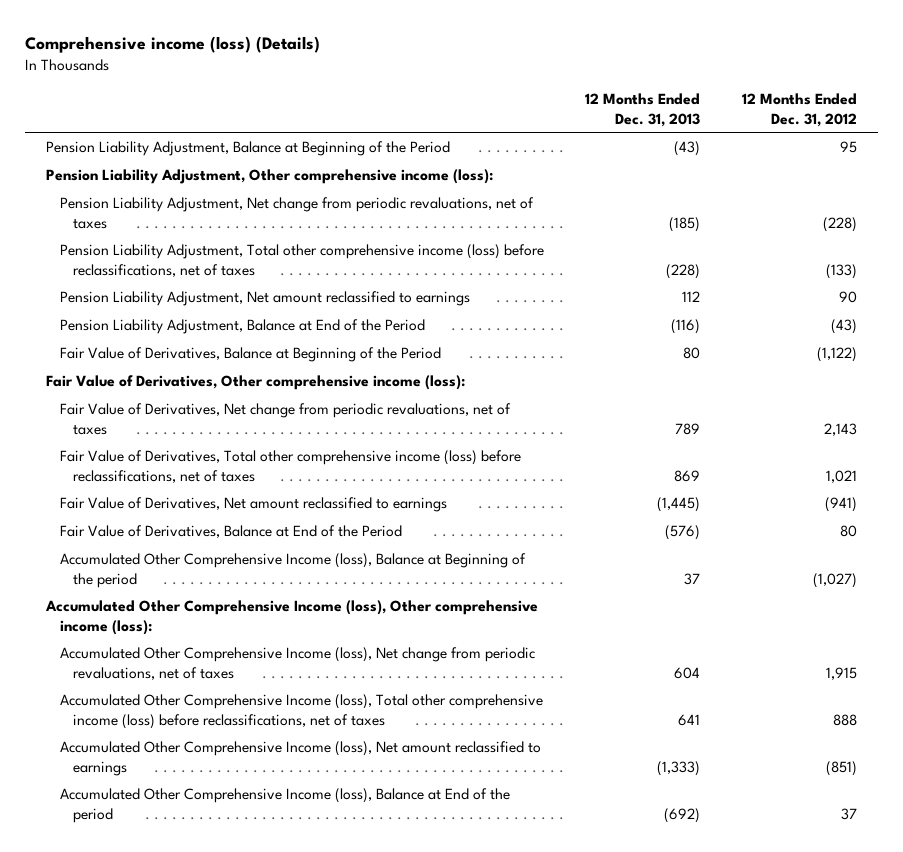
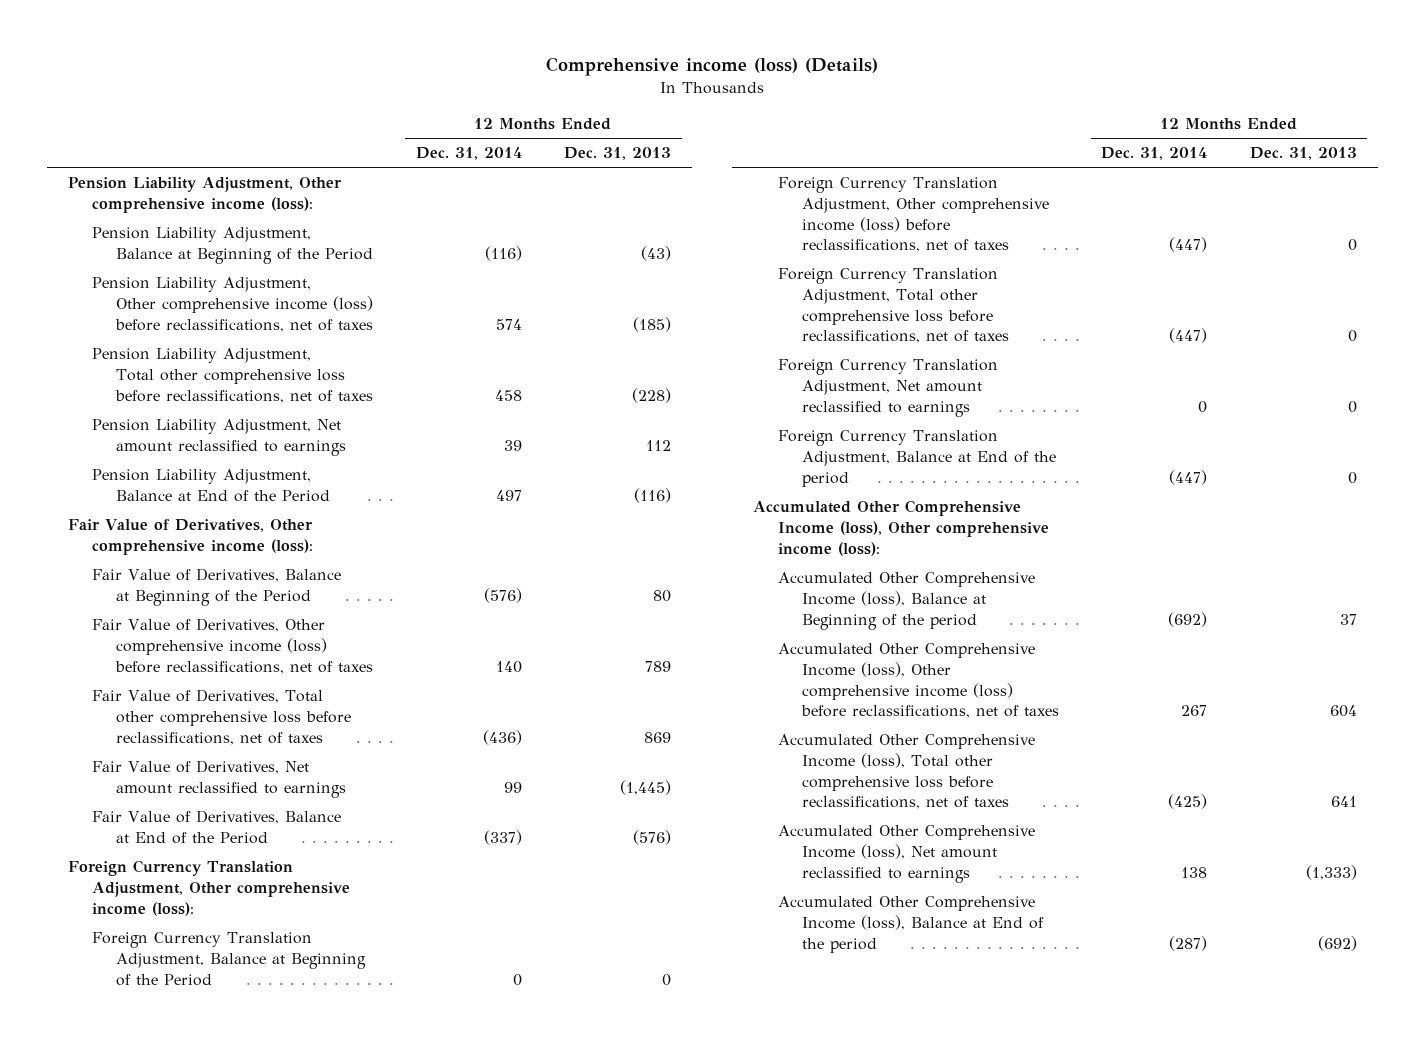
- | 12 Months Ended Dec. 31, 2013 | 12 Months Ended Dec. 31, 2012
+ | 12 Months Ended Dec. 31, 2014 | 12 Months Ended Dec. 31, 2013
- Pension Liability Adjustment, Net change from periodic revaluations, net of taxes | (185) | (228)
- Pension Liability Adjustment, Total other comprehensive income (loss) before reclassifications, net of taxes | (228) | (133)
moved down: Pension Liability Adjustment, Balance at Beginning of the Period | (116) | (43)
+ Pension Liability Adjustment, Other comprehensive income (loss) before reclassifications, net of taxes | 574 | (185)
+ Pension Liability Adjustment, Total other comprehensive loss before reclassifications, net of taxes | 458 | (228)
- Fair Value of Derivatives, Net change from periodic revaluations, net of taxes | 789 | 2,143
- Fair Value of Derivatives, Total other comprehensive income (loss) before reclassifications, net of taxes | 869 | 1,021
moved down: Fair Value of Derivatives, Balance at Beginning of the Period | (576) | 80
+ Fair Value of Derivatives, Other comprehensive income (loss) before reclassifications, net of taxes | 140 | 789
+ Fair Value of Derivatives, Total other comprehensive loss before reclassifications, net of taxes | (436) | 869
+ Foreign Currency Translation Adjustment, Other comprehensive income (loss):
+ Foreign Currency Translation Adjustment, Balance at Beginning of the Period | 0 | 0
+ Foreign Currency Translation Adjustment, Other comprehensive income (loss) before reclassifications, net of taxes | (447) | 0
+ Foreign Currency Translation Adjustment, Total other comprehensive loss before reclassifications, net of taxes | (447) | 0
+ Foreign Currency Translation Adjustment, Net amount reclassified to earnings | 0 | 0
+ Foreign Currency Translation Adjustment, Balance at End of the period | (447) | 0
- Accumulated Other Comprehensive Income (loss), Net change from periodic revaluations, net of taxes | 604 | 1,915
- Accumulated Other Comprehensive Income (loss), Total other comprehensive income (loss) before reclassifications, net of taxes | 641 | 888
moved down: Accumulated Other Comprehensive Income (loss), Balance at Beginning of the period | (692) | 37
+ Accumulated Other Comprehensive Income (loss), Other comprehensive income (loss) before reclassifications, net of taxes | 267 | 604
+ Accumulated Other Comprehensive Income (loss), Total other comprehensive loss before reclassifications, net of taxes | (425) | 641

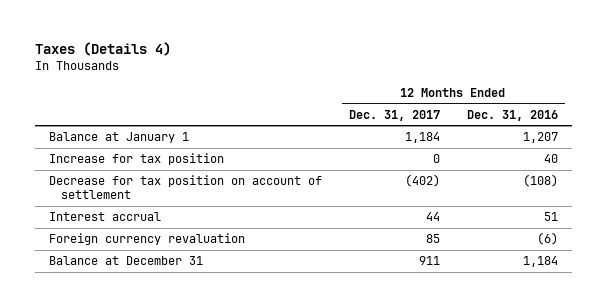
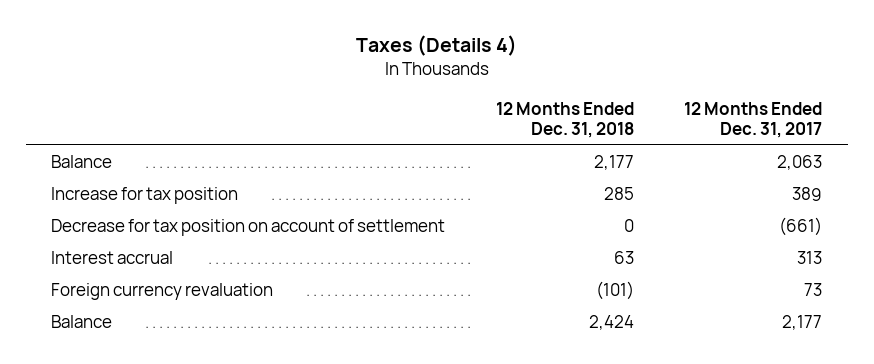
- | 12 Months Ended Dec. 31, 2017 | 12 Months Ended Dec. 31, 2016
+ | 12 Months Ended Dec. 31, 2018 | 12 Months Ended Dec. 31, 2017
- Balance at January 1 | 1,184 | 1,207
- Increase for tax position | 0 | 40
- Decrease for tax position on account of settlement | (402) | (108)
- Interest accrual | 44 | 51
- Foreign currency revaluation | 85 | (6)
- Balance at December 31 | 911 | 1,184
+ Balance | 2,177 | 2,063
+ Increase for tax position | 285 | 389
+ Decrease for tax position on account of settlement | 0 | (661)
+ Interest accrual | 63 | 313
+ Foreign currency revaluation | (101) | 73
+ Balance | 2,424 | 2,177

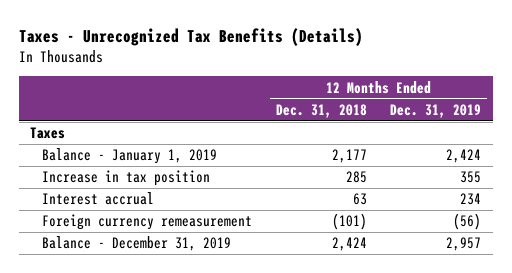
- Taxes (Details 4)
+ Taxes - Unrecognized Tax Benefits (Details)
- | 12 Months Ended Dec. 31, 2018 | 12 Months Ended Dec. 31, 2017
+ | 12 Months Ended Dec. 31, 2018 | 12 Months Ended Dec. 31, 2019
- Balance | 2,177 | 2,063
- Increase for tax position | 285 | 389
- Decrease for tax position on account of settlement | 0 | (661)
+ Taxes
+ Balance - January 1, 2019 | 2,177 | 2,424
+ Increase in tax position | 285 | 355
- Foreign currency revaluation | (101) | 73
- Balance | 2,424 | 2,177
+ Foreign currency remeasurement | (101) | (56)
+ Balance - December 31, 2019 | 2,424 | 2,957

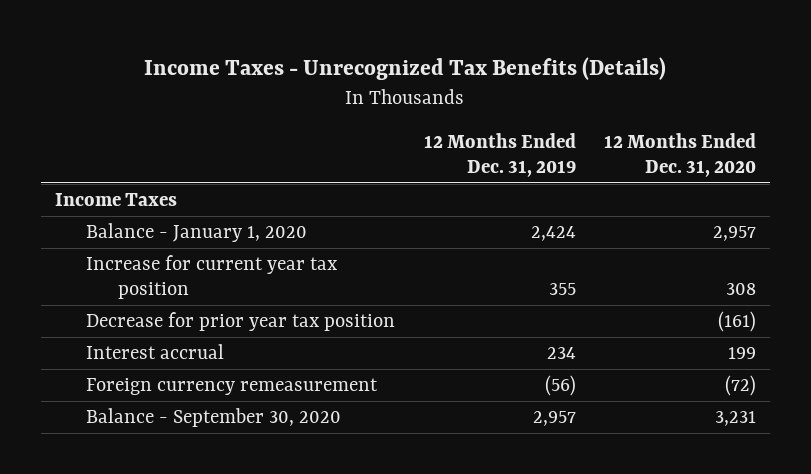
- Taxes - Unrecognized Tax Benefits (Details)
+ Income Taxes - Unrecognized Tax Benefits (Details)
- | 12 Months Ended Dec. 31, 2018 | 12 Months Ended Dec. 31, 2019
+ | 12 Months Ended Dec. 31, 2019 | 12 Months Ended Dec. 31, 2020
- Taxes
- Balance - January 1, 2019 | 2,177 | 2,424
- Increase in tax position | 285 | 355
+ Income Taxes
+ Balance - January 1, 2020 | 2,424 | 2,957
+ Increase for current year tax position | 355 | 308
+ Decrease for prior year tax position | | (161)
- Balance - December 31, 2019 | 2,424 | 2,957
+ Balance - September 30, 2020 | 2,957 | 3,231

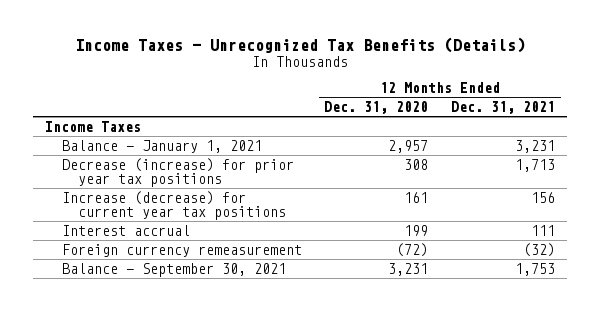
- | 12 Months Ended Dec. 31, 2019 | 12 Months Ended Dec. 31, 2020
+ | 12 Months Ended Dec. 31, 2020 | 12 Months Ended Dec. 31, 2021
- Balance - January 1, 2020 | 2,424 | 2,957
- Increase for current year tax position | 355 | 308
- Decrease for prior year tax position | | (161)
+ Balance - January 1, 2021 | 2,957 | 3,231
+ Decrease (increase) for prior year tax positions | 308 | 1,713
+ Increase (decrease) for current year tax positions | 161 | 156
- Balance - September 30, 2020 | 2,957 | 3,231
+ Balance - September 30, 2021 | 3,231 | 1,753

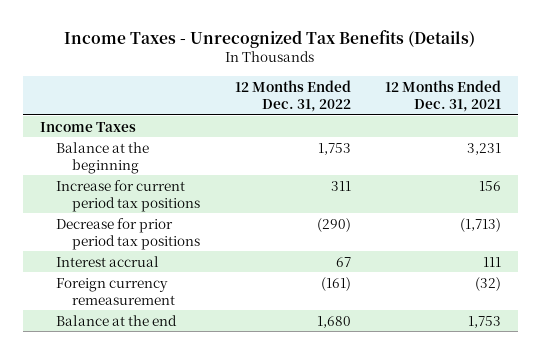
- | 12 Months Ended Dec. 31, 2020 | 12 Months Ended Dec. 31, 2021
+ | 12 Months Ended Dec. 31, 2022 | 12 Months Ended Dec. 31, 2021
- Balance - January 1, 2021 | 2,957 | 3,231
- Decrease (increase) for prior year tax positions | 308 | 1,713
- Increase (decrease) for current year tax positions | 161 | 156
+ Balance at the beginning | 1,753 | 3,231
+ Increase for current period tax positions | 311 | 156
+ Decrease for prior period tax positions | (290) | (1,713)
- Balance - September 30, 2021 | 3,231 | 1,753
+ Balance at the end | 1,680 | 1,753

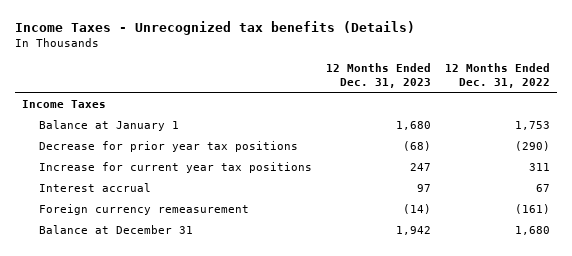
- Income Taxes - Unrecognized Tax Benefits (Details)
+ Income Taxes - Unrecognized tax benefits (Details)
- | 12 Months Ended Dec. 31, 2022 | 12 Months Ended Dec. 31, 2021
+ | 12 Months Ended Dec. 31, 2023 | 12 Months Ended Dec. 31, 2022
- Balance at the beginning | 1,753 | 3,231
- Increase for current period tax positions | 311 | 156
- Decrease for prior period tax positions | (290) | (1,713)
+ Balance at January 1 | 1,680 | 1,753
+ Decrease for prior year tax positions | (68) | (290)
+ Increase for current year tax positions | 247 | 311
- Balance at the end | 1,680 | 1,753
+ Balance at December 31 | 1,942 | 1,680

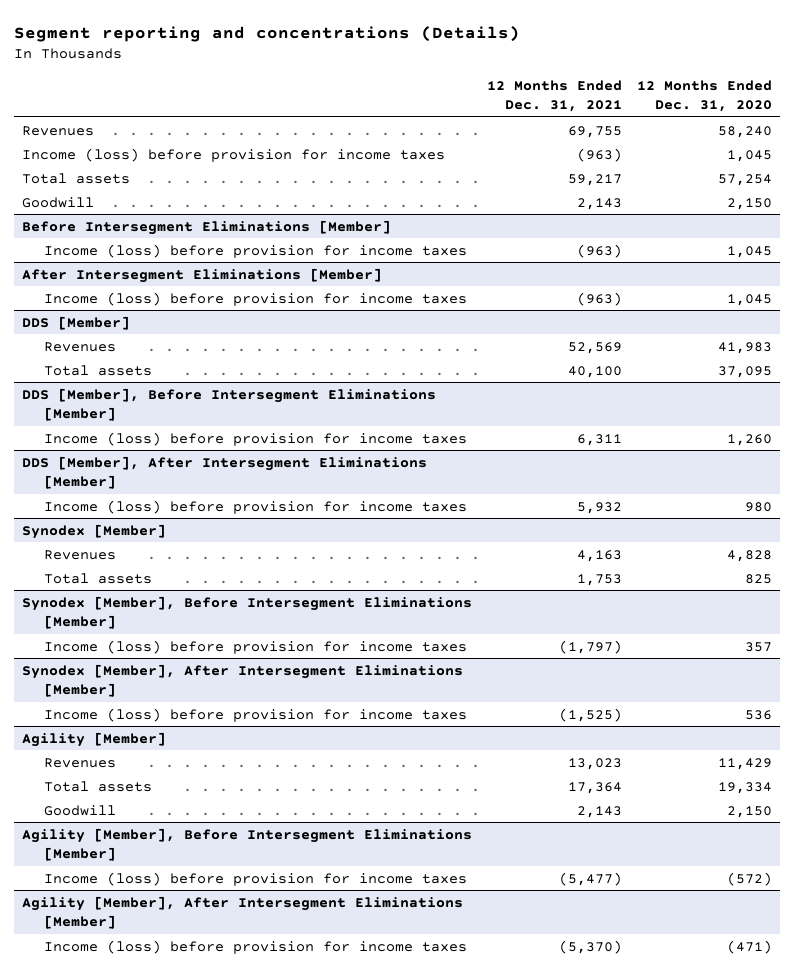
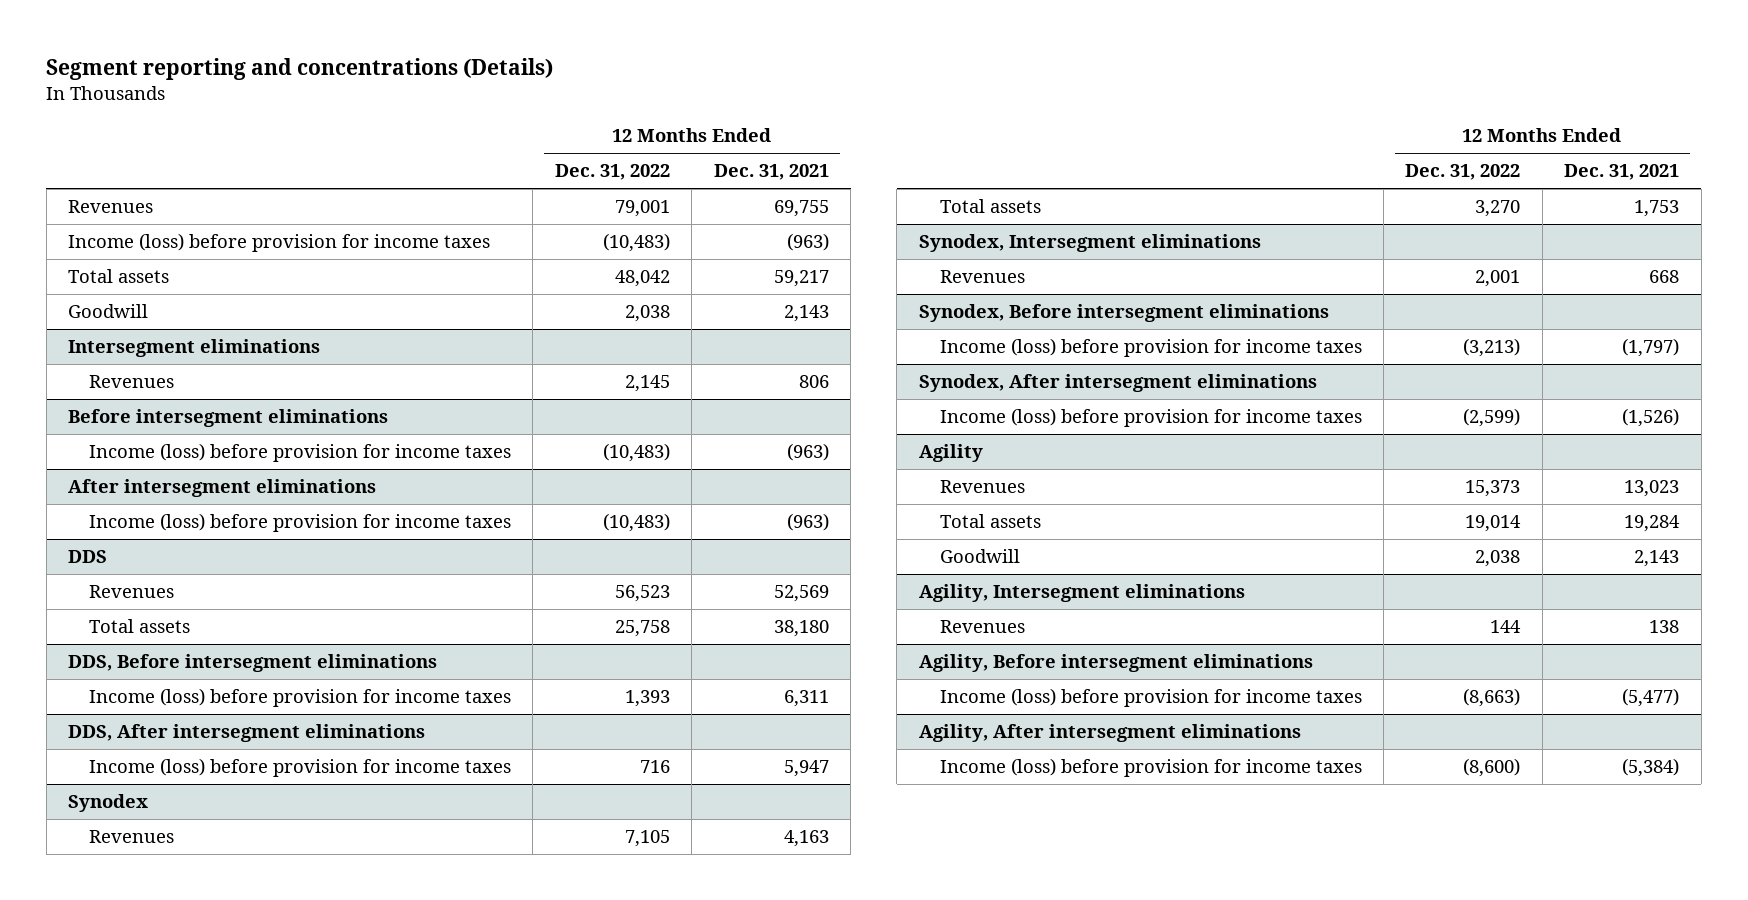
- | 12 Months Ended Dec. 31, 2021 | 12 Months Ended Dec. 31, 2020
+ | 12 Months Ended Dec. 31, 2022 | 12 Months Ended Dec. 31, 2021
- Before Intersegment Eliminations [Member]
+ Intersegment eliminations
+ Revenues | 2,145 | 806
+ Before intersegment eliminations
- After Intersegment Eliminations [Member]
+ After intersegment eliminations
- DDS [Member]
+ DDS
- Total assets | 40,100 | 37,095
- DDS [Member], Before Intersegment Eliminations [Member]
+ Total assets | 25,758 | 38,180
+ DDS, Before intersegment eliminations
- DDS [Member], After Intersegment Eliminations [Member]
- Income (loss) before provision for income taxes | 5,932 | 980
- Synodex [Member]
+ DDS, After intersegment eliminations
+ Income (loss) before provision for income taxes | 716 | 5,947
+ Synodex
- Synodex [Member], Before Intersegment Eliminations [Member]
+ Synodex, Intersegment eliminations
+ Revenues | 2,001 | 668
+ Synodex, Before intersegment eliminations
- Synodex [Member], After Intersegment Eliminations [Member]
- Income (loss) before provision for income taxes | (1,525) | 536
- Agility [Member]
+ Synodex, After intersegment eliminations
+ Income (loss) before provision for income taxes | (2,599) | (1,526)
+ Agility
- Total assets | 17,364 | 19,334
+ Total assets | 19,014 | 19,284
- Agility [Member], Before Intersegment Eliminations [Member]
+ Agility, Intersegment eliminations
+ Revenues | 144 | 138
+ Agility, Before intersegment eliminations
- Agility [Member], After Intersegment Eliminations [Member]
- Income (loss) before provision for income taxes | (5,370) | (471)
+ Agility, After intersegment eliminations
+ Income (loss) before provision for income taxes | (8,600) | (5,384)

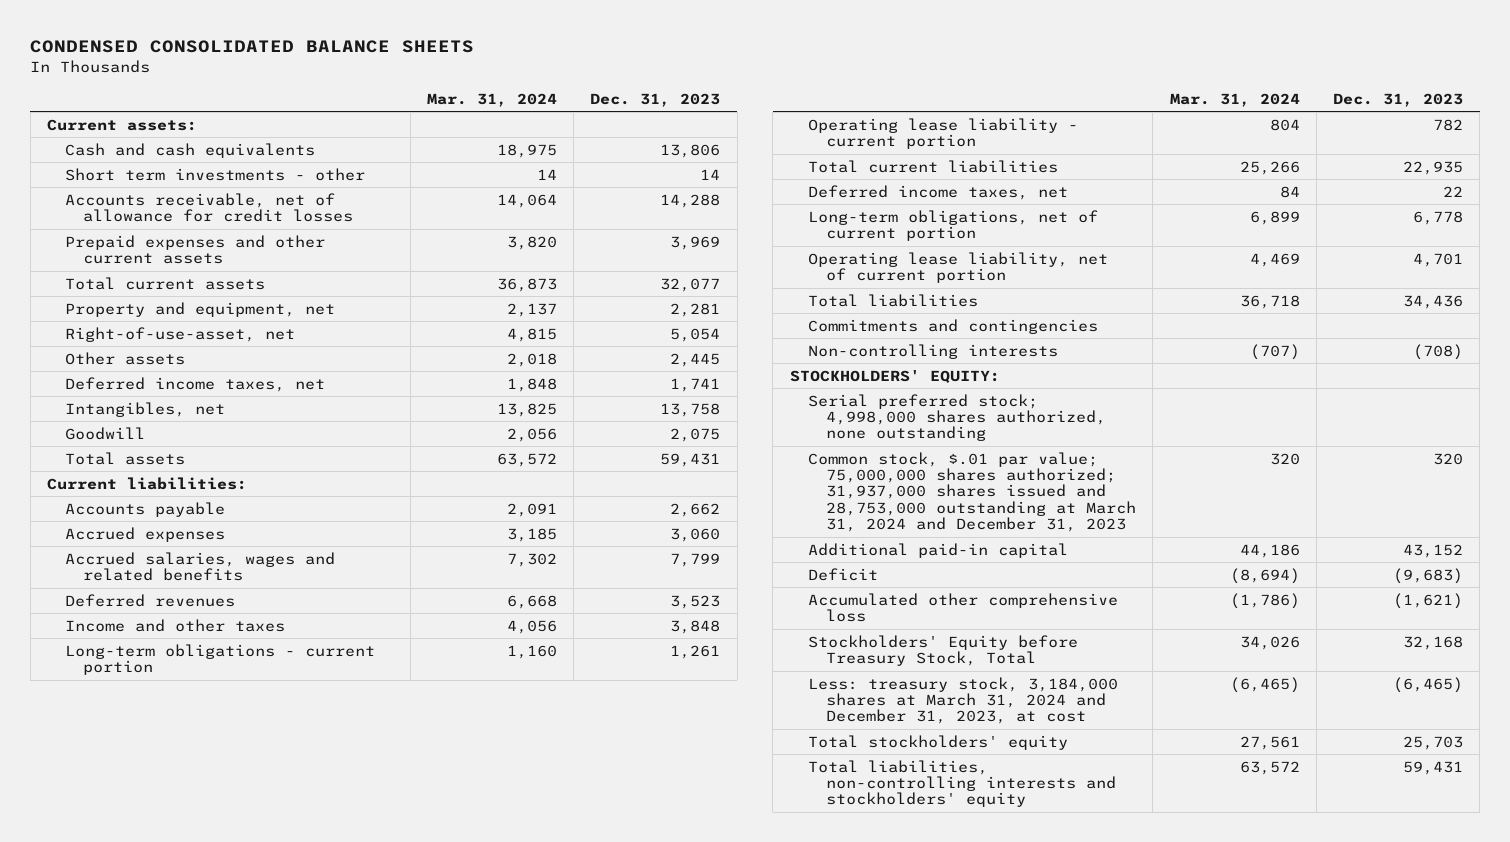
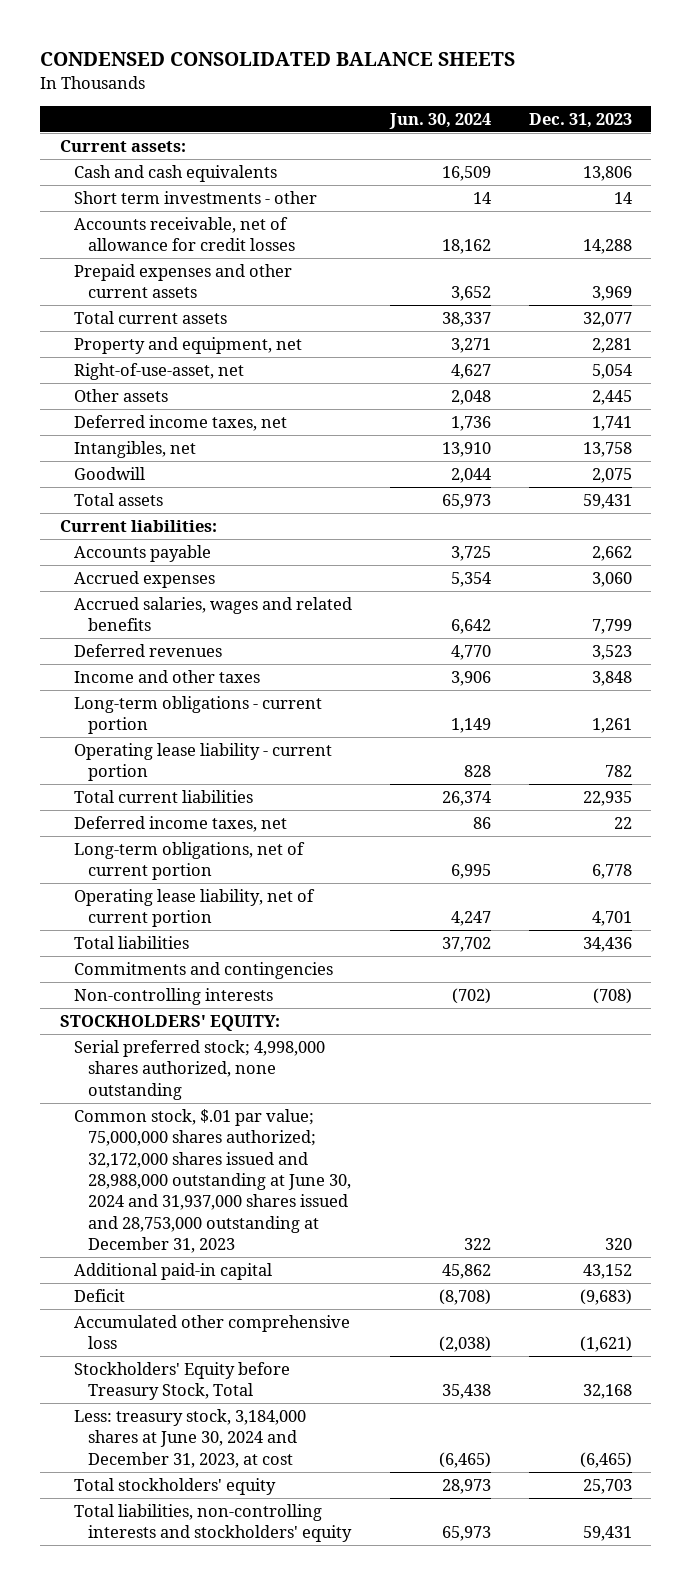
- | Mar. 31, 2024 | Dec. 31, 2023
+ | Jun. 30, 2024 | Dec. 31, 2023
- Common stock, $.01 par value; 75,000,000 shares authorized; 31,937,000 shares issued and 28,753,000 outstanding at March 31, 2024 and December 31, 2023 | 320 | 320
+ Common stock, $.01 par value; 75,000,000 shares authorized; 32,172,000 shares issued and 28,988,000 outstanding at June 30, 2024 and 31,937,000 shares issued and 28,753,000 outstanding at December 31, 2023 | 322 | 320
- Less: treasury stock, 3,184,000 shares at March 31, 2024 and December 31, 2023, at cost | (6,465) | (6,465)
+ Less: treasury stock, 3,184,000 shares at June 30, 2024 and December 31, 2023, at cost | (6,465) | (6,465)

